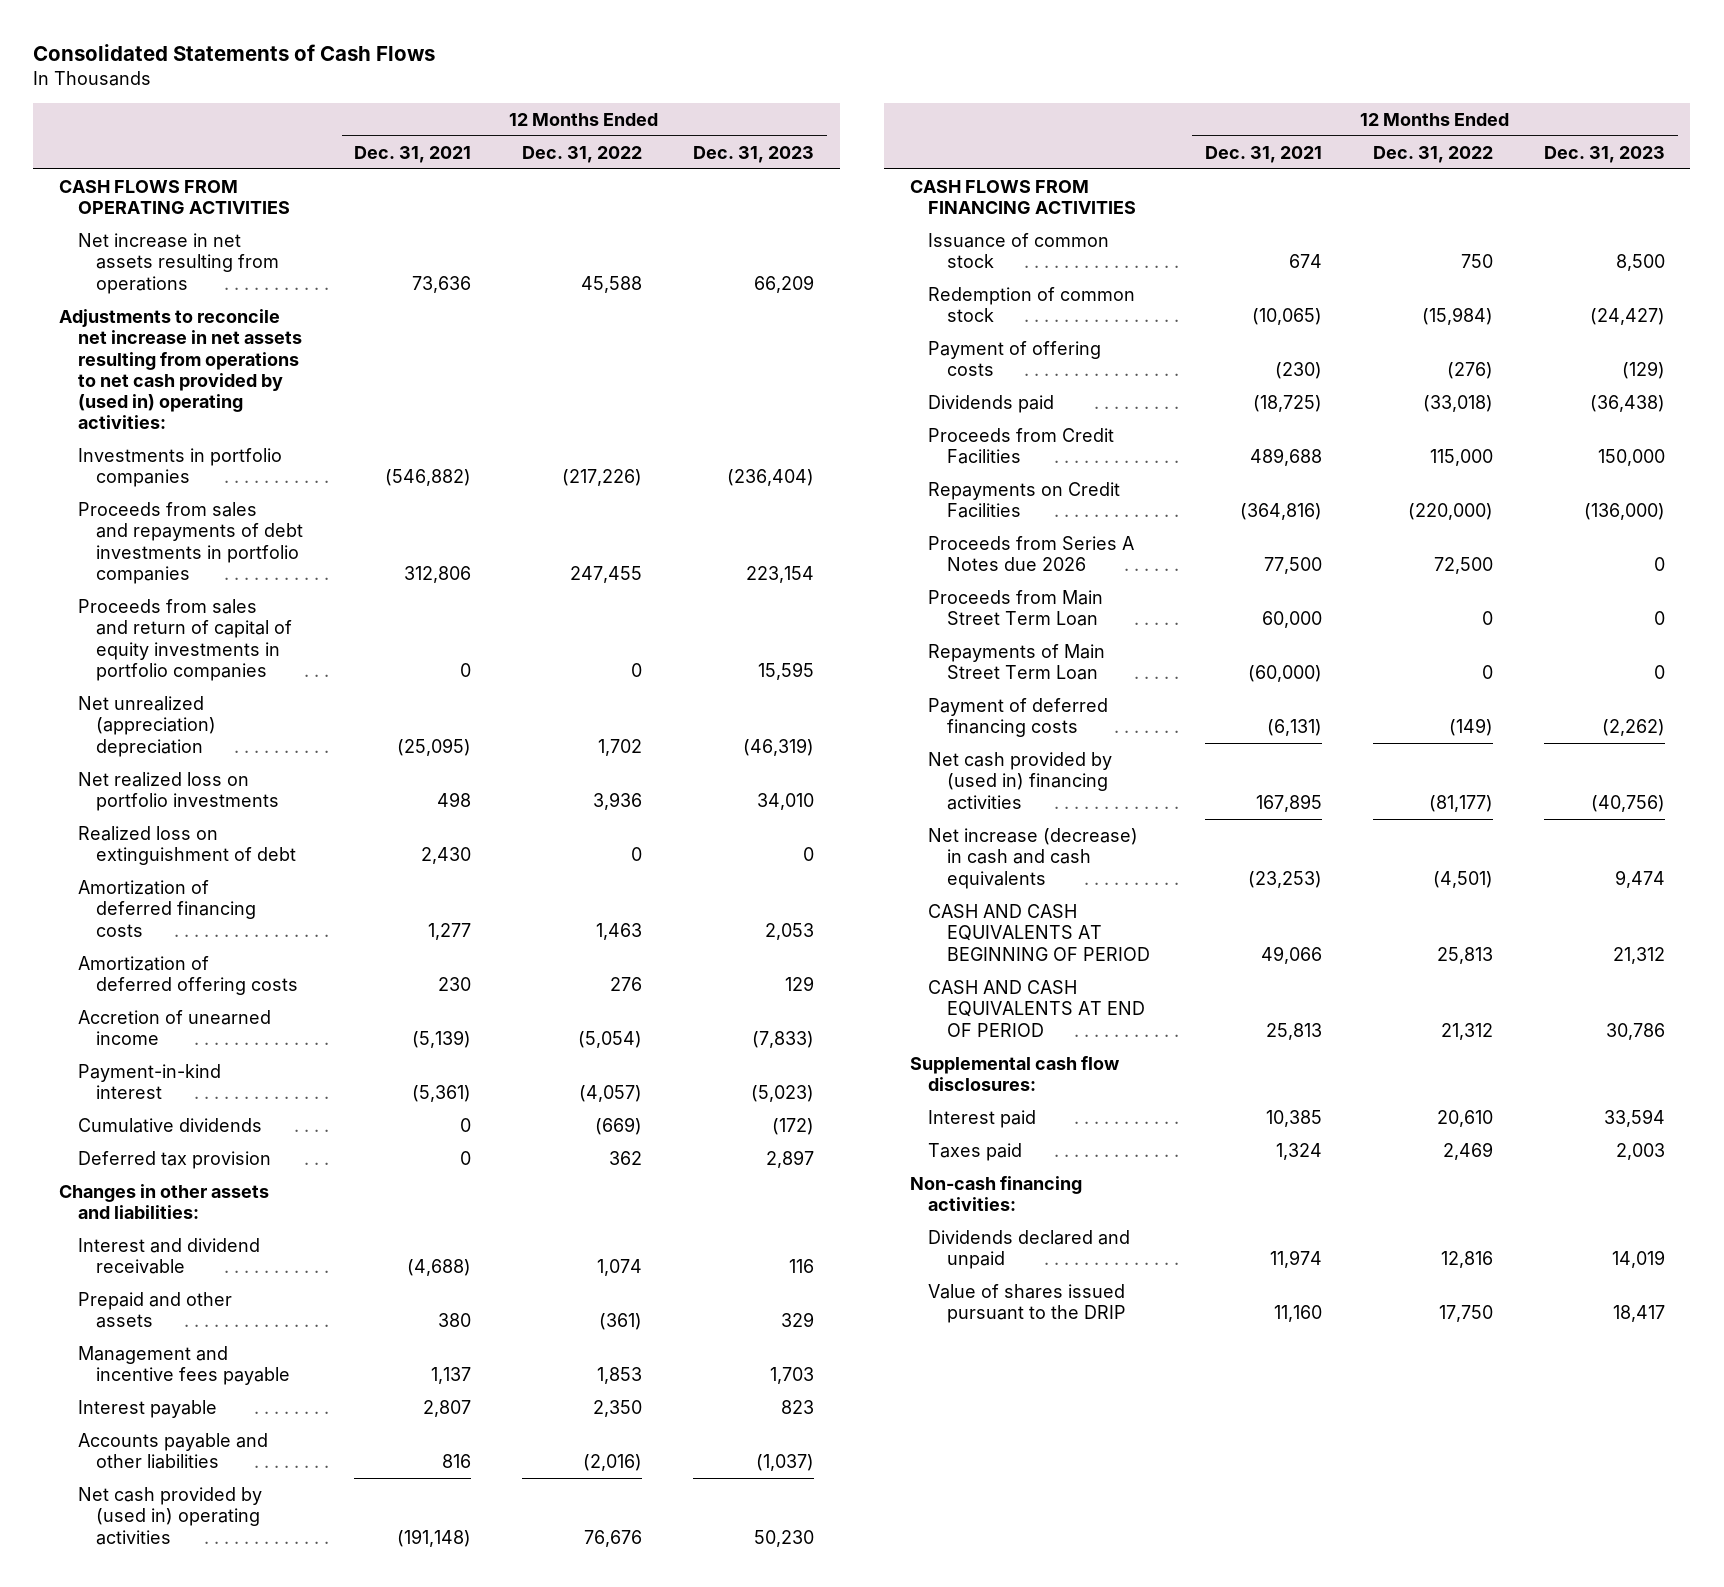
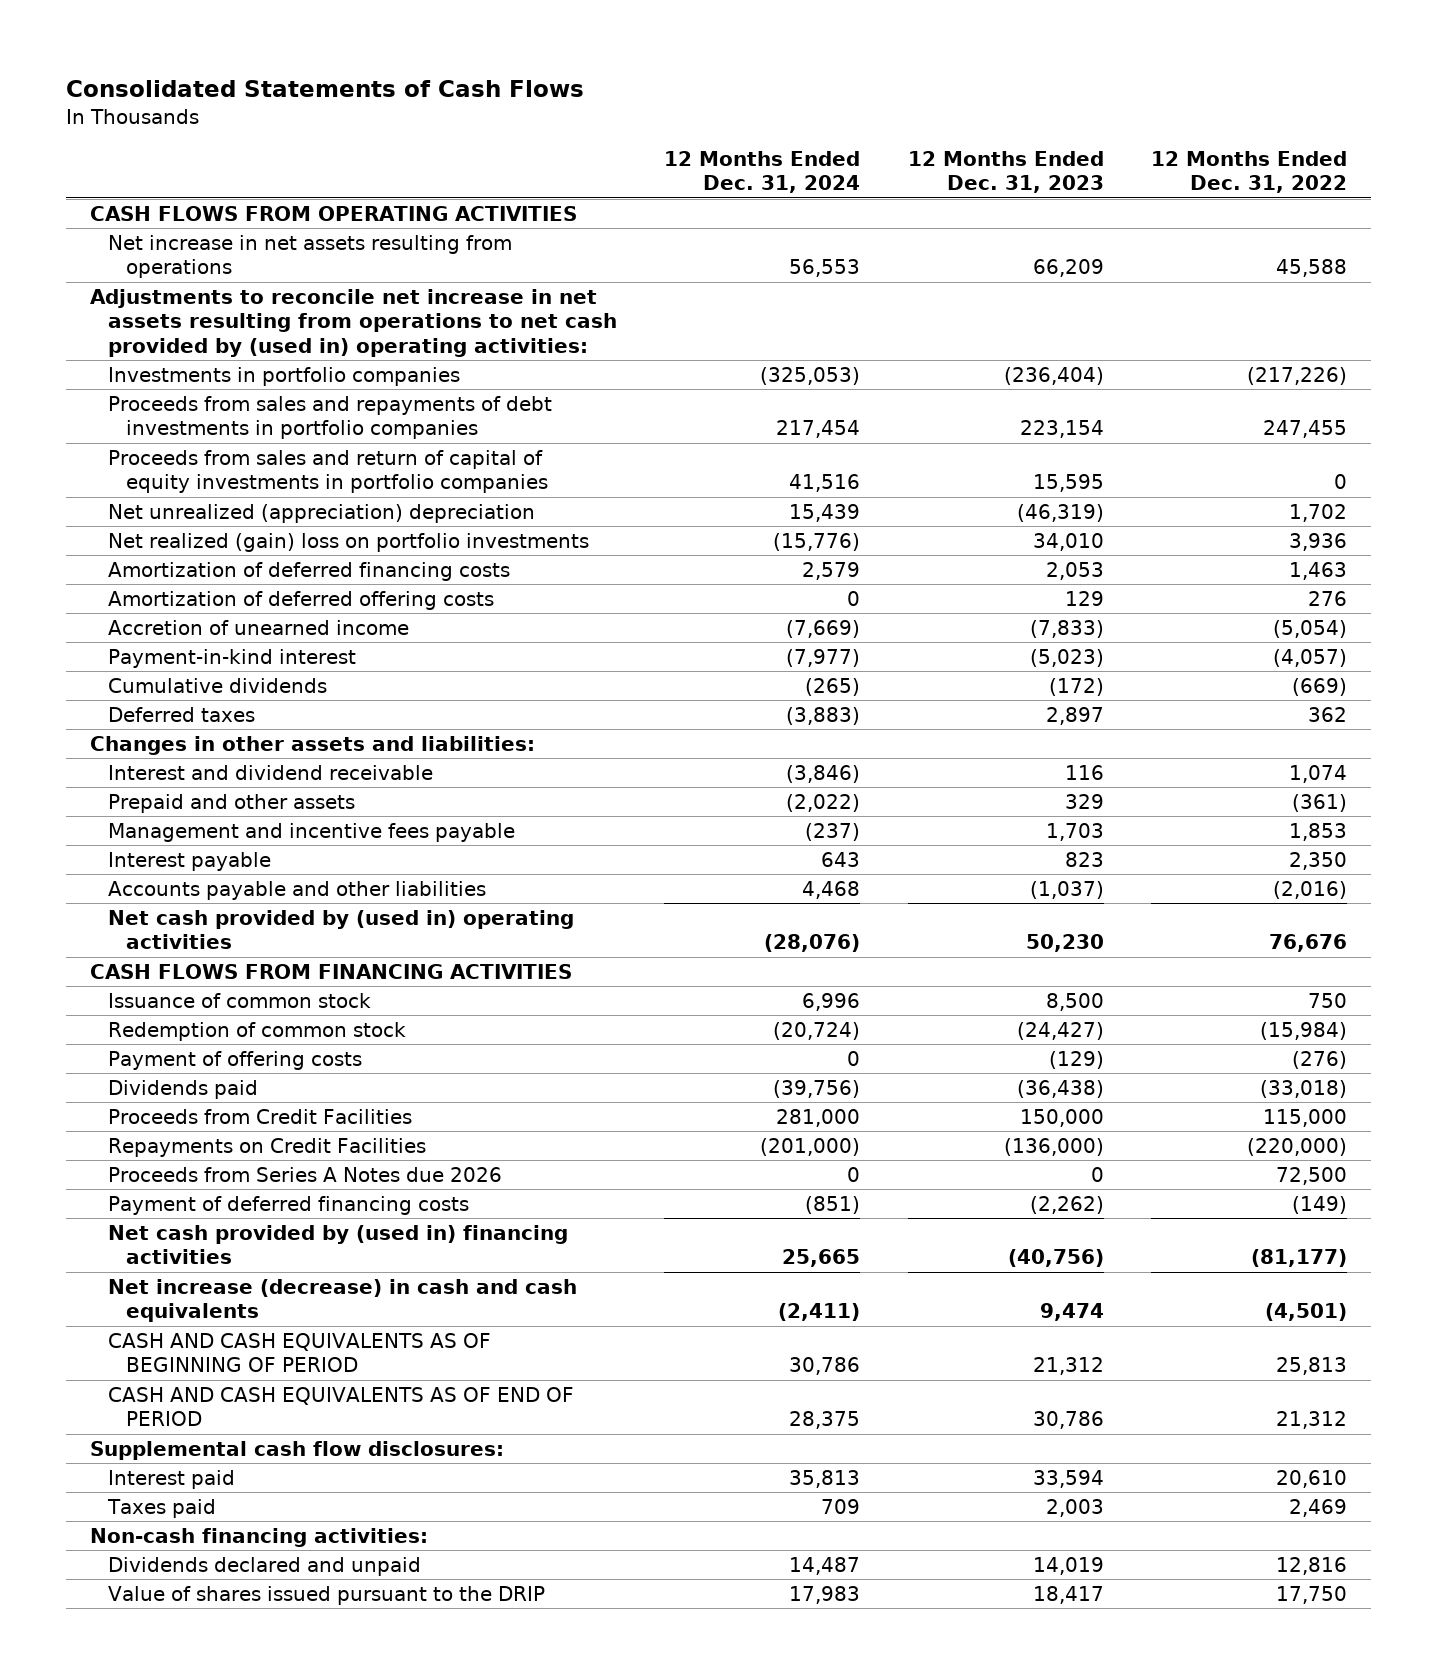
- | 12 Months Ended Dec. 31, 2021 | 12 Months Ended Dec. 31, 2022 | 12 Months Ended Dec. 31, 2023
+ | 12 Months Ended Dec. 31, 2024 | 12 Months Ended Dec. 31, 2023 | 12 Months Ended Dec. 31, 2022
- Net realized loss on portfolio investments | 498 | 3,936 | 34,010
- Realized loss on extinguishment of debt | 2,430 | 0 | 0
+ Net realized (gain) loss on portfolio investments | (15,776) | 34,010 | 3,936
- Deferred tax provision | 0 | 362 | 2,897
+ Deferred taxes | (3,883) | 2,897 | 362
- Proceeds from Main Street Term Loan | 60,000 | 0 | 0
- Repayments of Main Street Term Loan | (60,000) | 0 | 0
- CASH AND CASH EQUIVALENTS AT BEGINNING OF PERIOD | 49,066 | 25,813 | 21,312
- CASH AND CASH EQUIVALENTS AT END OF PERIOD | 25,813 | 21,312 | 30,786
+ CASH AND CASH EQUIVALENTS AS OF BEGINNING OF PERIOD | 30,786 | 21,312 | 25,813
+ CASH AND CASH EQUIVALENTS AS OF END OF PERIOD | 28,375 | 30,786 | 21,312

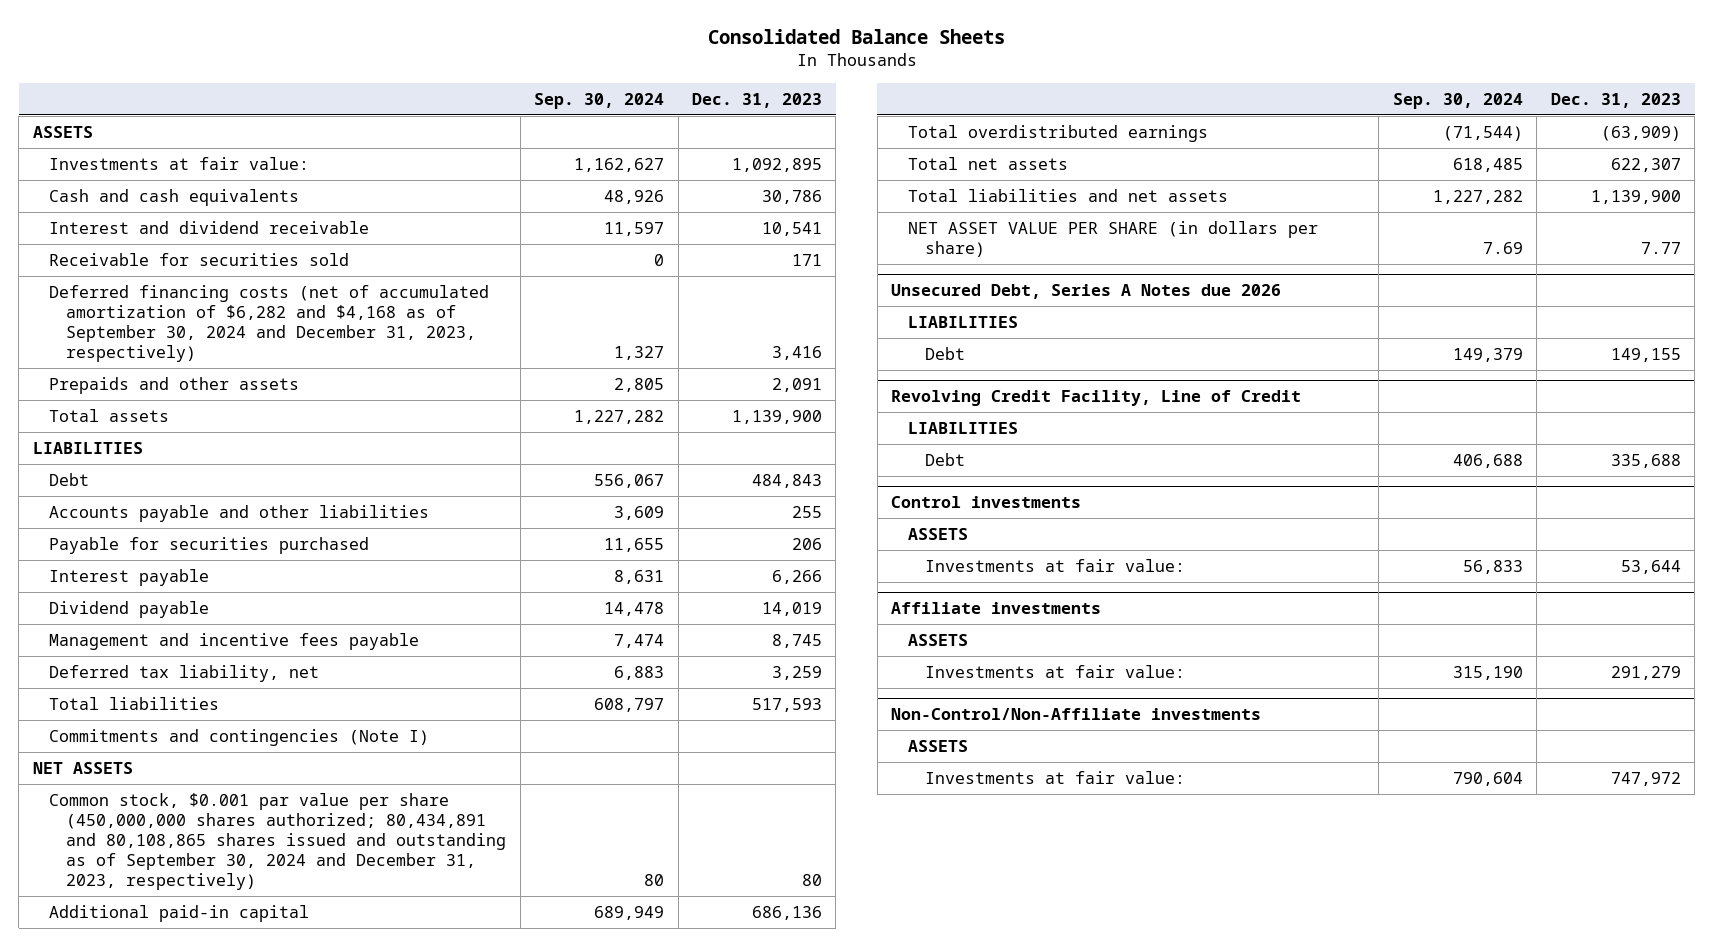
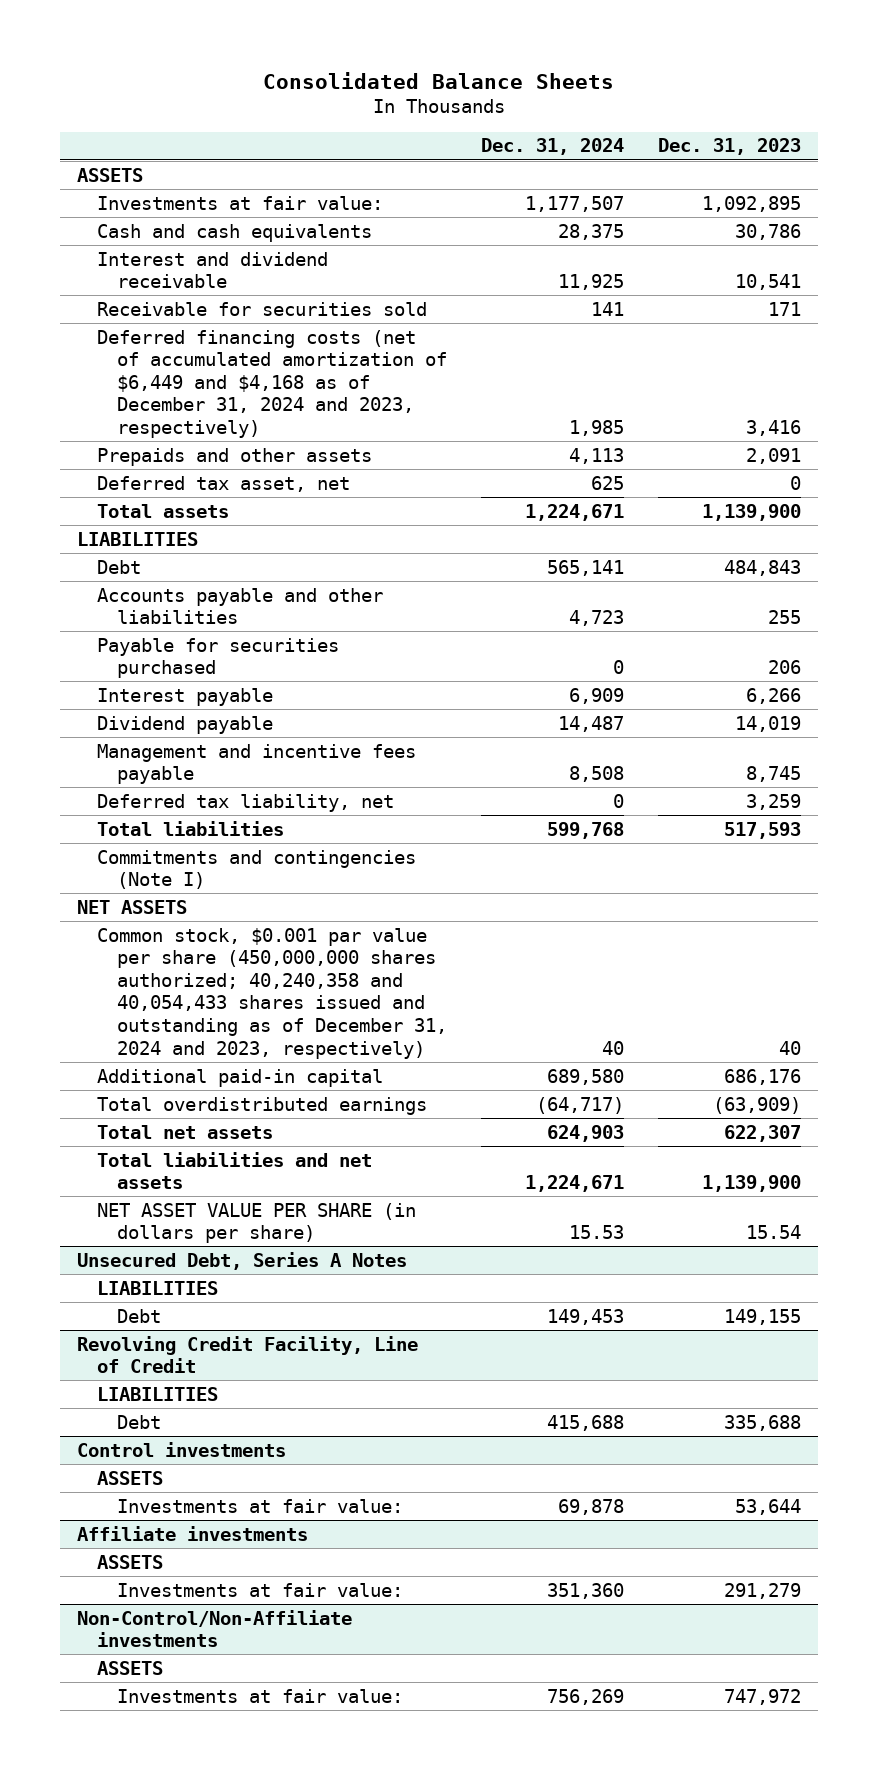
- | Sep. 30, 2024 | Dec. 31, 2023
+ | Dec. 31, 2024 | Dec. 31, 2023
- Deferred financing costs (net of accumulated amortization of $6,282 and $4,168 as of September 30, 2024 and December 31, 2023, respectively) | 1,327 | 3,416
+ Deferred financing costs (net of accumulated amortization of $6,449 and $4,168 as of December 31, 2024 and 2023, respectively) | 1,985 | 3,416
+ Deferred tax asset, net | 625 | 0
- Common stock, $0.001 par value per share (450,000,000 shares authorized; 80,434,891 and 80,108,865 shares issued and outstanding as of September 30, 2024 and December 31, 2023, respectively) | 80 | 80
- Additional paid-in capital | 689,949 | 686,136
+ Common stock, $0.001 par value per share (450,000,000 shares authorized; 40,240,358 and 40,054,433 shares issued and outstanding as of December 31, 2024 and 2023, respectively) | 40 | 40
+ Additional paid-in capital | 689,580 | 686,176
- NET ASSET VALUE PER SHARE (in dollars per share) | 7.69 | 7.77
- Unsecured Debt, Series A Notes due 2026
+ NET ASSET VALUE PER SHARE (in dollars per share) | 15.53 | 15.54
+ Unsecured Debt, Series A Notes

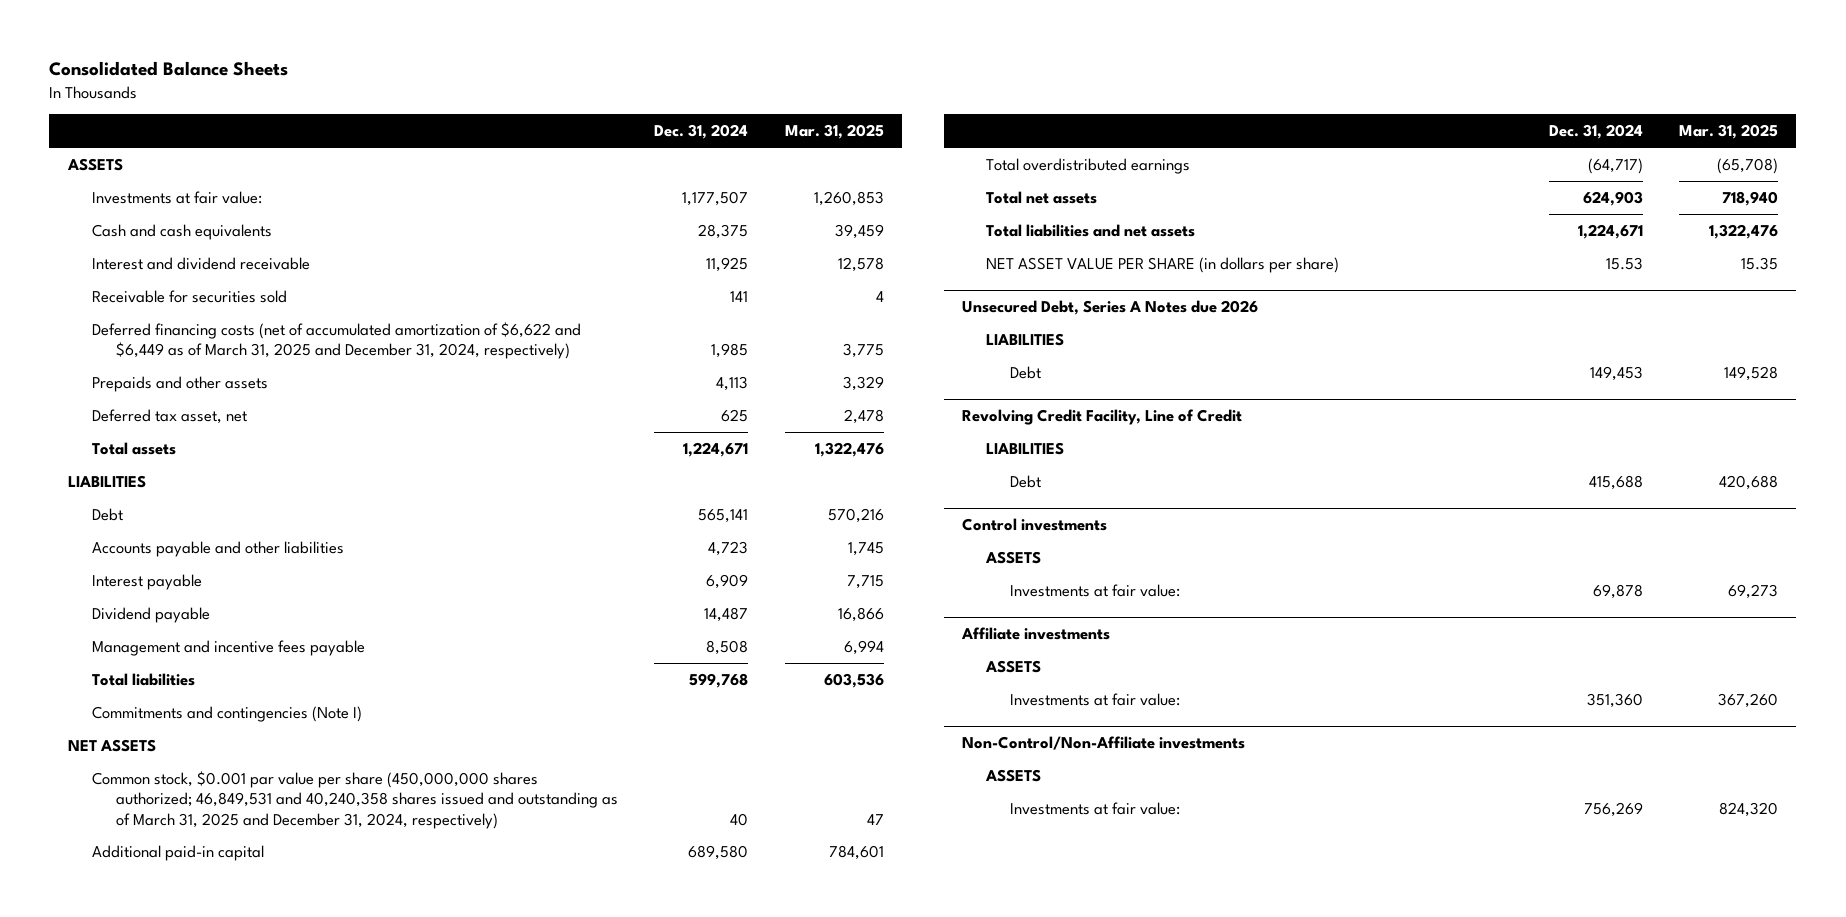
- | Dec. 31, 2024 | Dec. 31, 2023
+ | Dec. 31, 2024 | Mar. 31, 2025
- Deferred financing costs (net of accumulated amortization of $6,449 and $4,168 as of December 31, 2024 and 2023, respectively) | 1,985 | 3,416
+ Deferred financing costs (net of accumulated amortization of $6,622 and $6,449 as of March 31, 2025 and December 31, 2024, respectively) | 1,985 | 3,775
- Payable for securities purchased | 0 | 206
- Deferred tax liability, net | 0 | 3,259
- Common stock, $0.001 par value per share (450,000,000 shares authorized; 40,240,358 and 40,054,433 shares issued and outstanding as of December 31, 2024 and 2023, respectively) | 40 | 40
+ Common stock, $0.001 par value per share (450,000,000 shares authorized; 46,849,531 and 40,240,358 shares issued and outstanding as of March 31, 2025 and December 31, 2024, respectively) | 40 | 47
- Unsecured Debt, Series A Notes
+ Unsecured Debt, Series A Notes due 2026

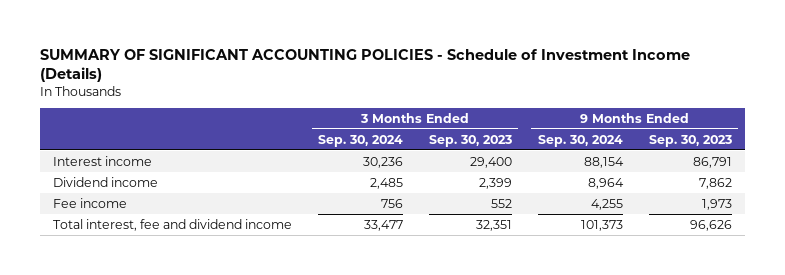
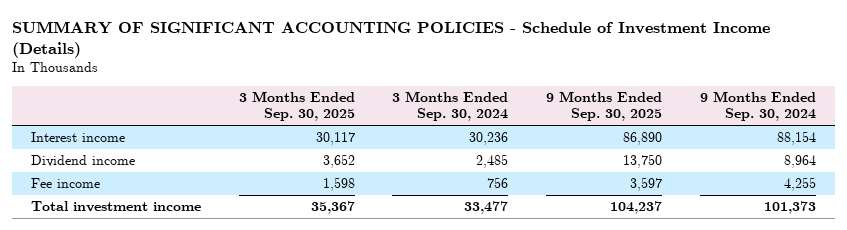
- | 3 Months Ended Sep. 30, 2024 | 3 Months Ended Sep. 30, 2023 | 9 Months Ended Sep. 30, 2024 | 9 Months Ended Sep. 30, 2023
+ | 3 Months Ended Sep. 30, 2025 | 3 Months Ended Sep. 30, 2024 | 9 Months Ended Sep. 30, 2025 | 9 Months Ended Sep. 30, 2024
- Total interest, fee and dividend income | 33,477 | 32,351 | 101,373 | 96,626
+ Total investment income | 35,367 | 33,477 | 104,237 | 101,373

